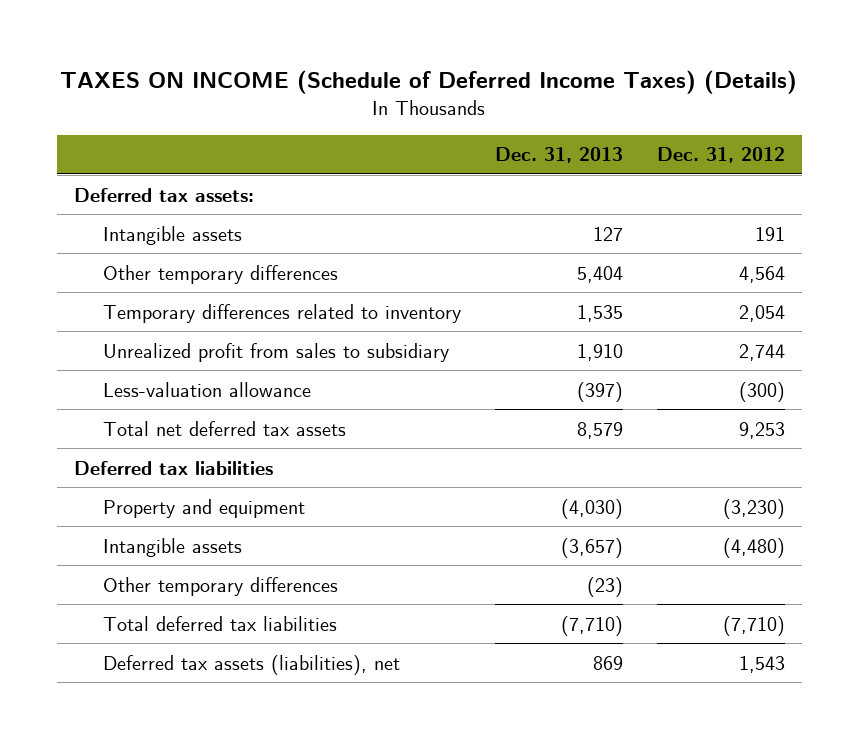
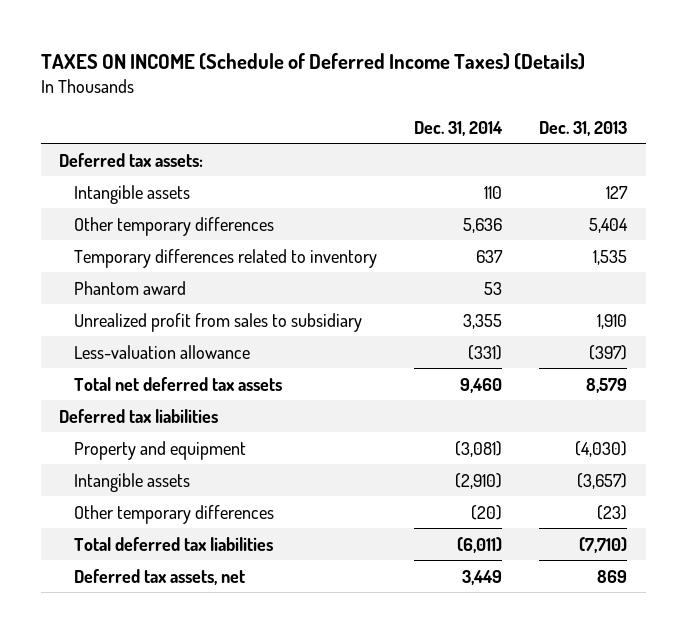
- | Dec. 31, 2013 | Dec. 31, 2012
+ | Dec. 31, 2014 | Dec. 31, 2013
+ Phantom award | 53 |
- Deferred tax assets (liabilities), net | 869 | 1,543
+ Deferred tax assets, net | 3,449 | 869

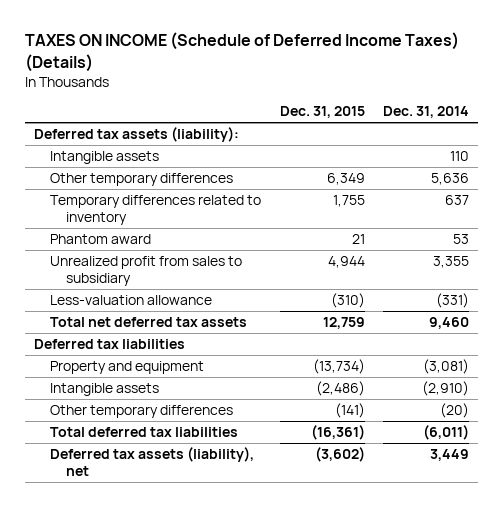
- | Dec. 31, 2014 | Dec. 31, 2013
+ | Dec. 31, 2015 | Dec. 31, 2014
- Deferred tax assets:
+ Deferred tax assets (liability):
- Deferred tax assets, net | 3,449 | 869
+ Deferred tax assets (liability), net | (3,602) | 3,449

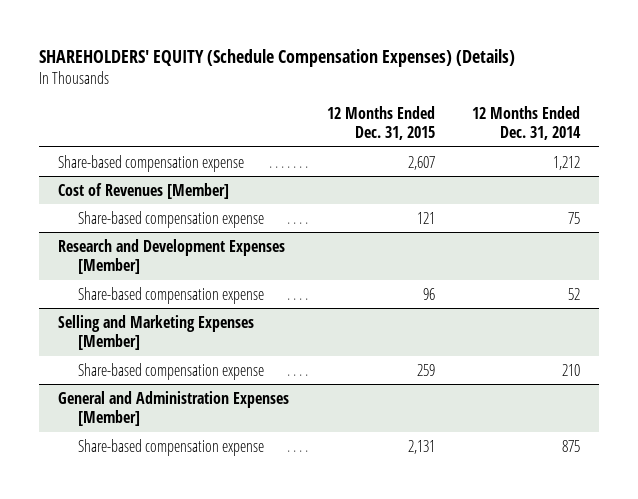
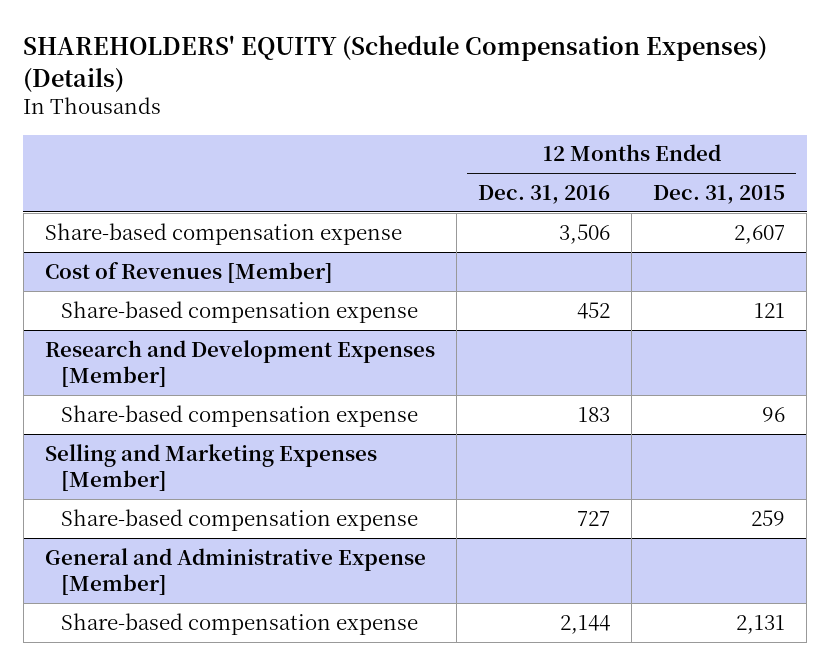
- | 12 Months Ended Dec. 31, 2015 | 12 Months Ended Dec. 31, 2014
+ | 12 Months Ended Dec. 31, 2016 | 12 Months Ended Dec. 31, 2015
- General and Administration Expenses [Member]
+ General and Administrative Expense [Member]

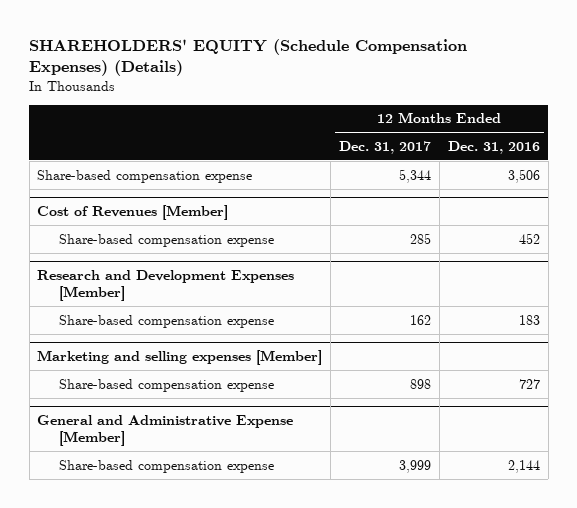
- | 12 Months Ended Dec. 31, 2016 | 12 Months Ended Dec. 31, 2015
+ | 12 Months Ended Dec. 31, 2017 | 12 Months Ended Dec. 31, 2016
- Selling and Marketing Expenses [Member]
+ Marketing and selling expenses [Member]

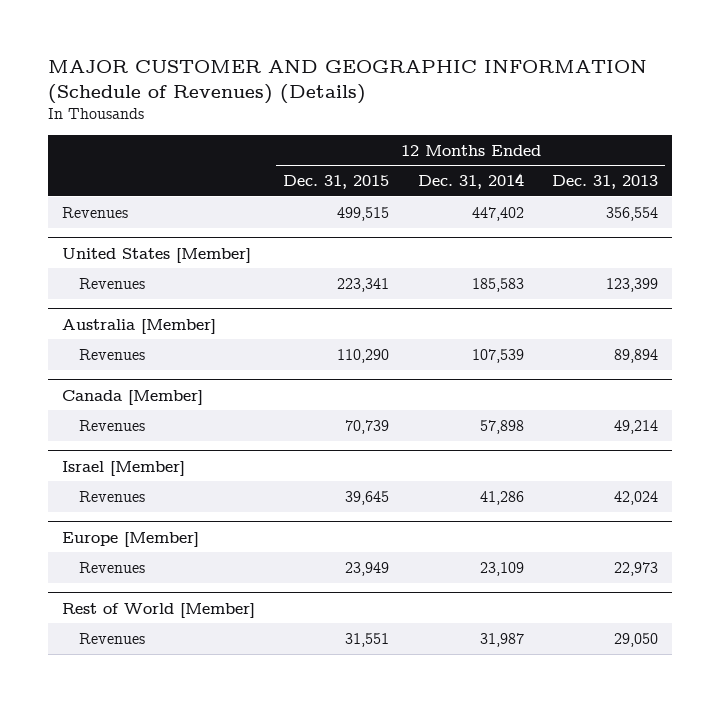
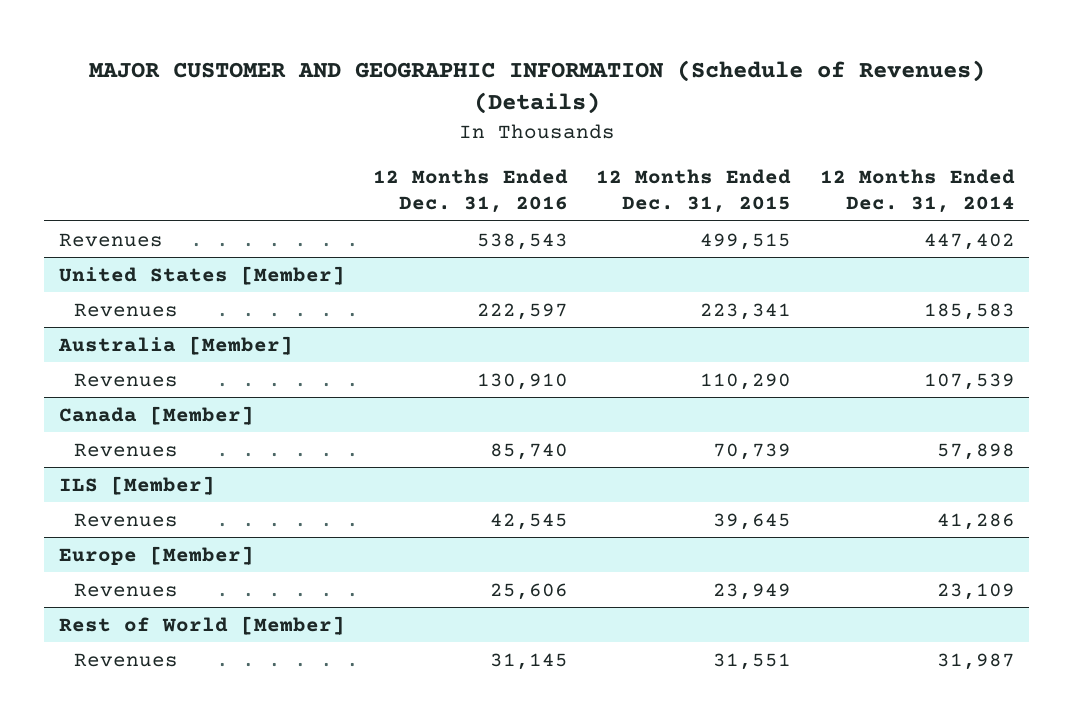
- | 12 Months Ended Dec. 31, 2015 | 12 Months Ended Dec. 31, 2014 | 12 Months Ended Dec. 31, 2013
+ | 12 Months Ended Dec. 31, 2016 | 12 Months Ended Dec. 31, 2015 | 12 Months Ended Dec. 31, 2014
- Israel [Member]
+ ILS [Member]

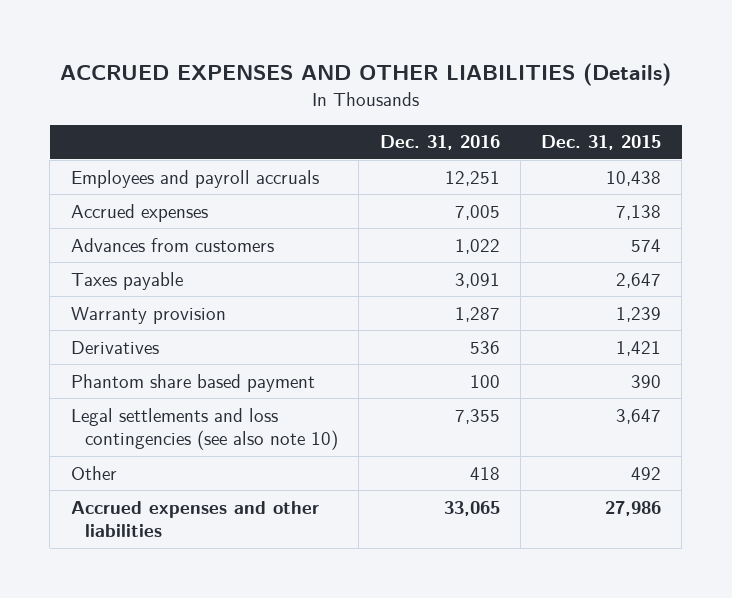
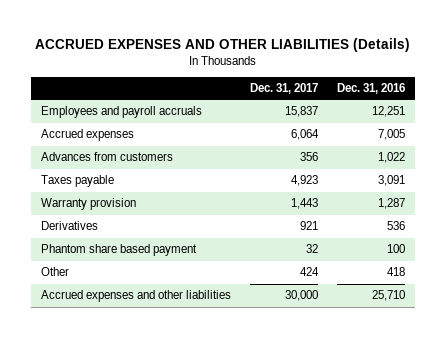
- | Dec. 31, 2016 | Dec. 31, 2015
+ | Dec. 31, 2017 | Dec. 31, 2016
- Legal settlements and loss contingencies (see also note 10) | 7,355 | 3,647
- Accrued expenses and other liabilities | 33,065 | 27,986
+ Accrued expenses and other liabilities | 30,000 | 25,710

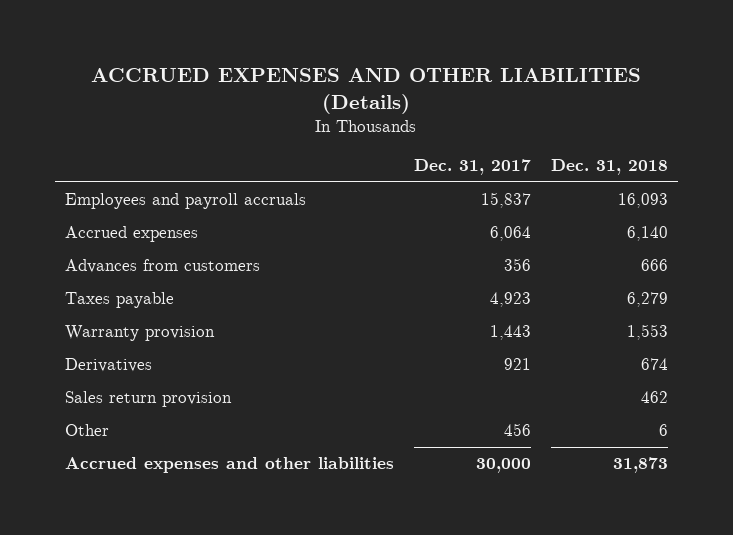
- | Dec. 31, 2017 | Dec. 31, 2016
+ | Dec. 31, 2017 | Dec. 31, 2018
- Phantom share based payment | 32 | 100
- Other | 424 | 418
+ Sales return provision | | 462
+ Other | 456 | 6

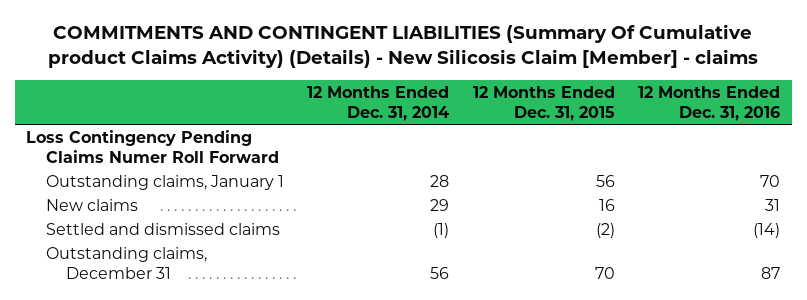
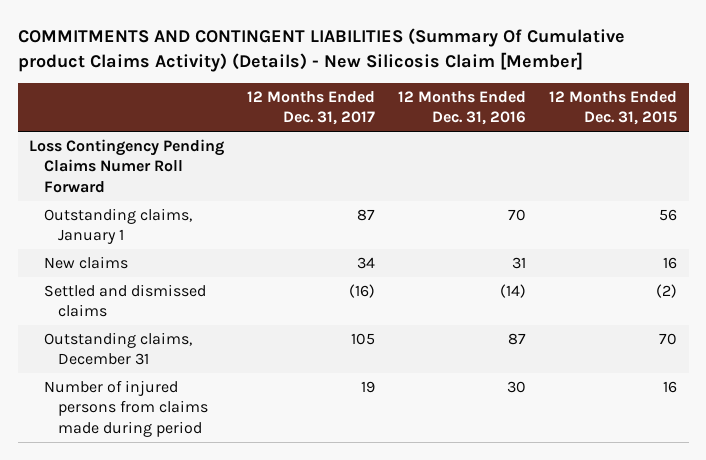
- COMMITMENTS AND CONTINGENT LIABILITIES (Summary Of Cumulative product Claims Activity) (Details) - New Silicosis Claim [Member] - claims
+ COMMITMENTS AND CONTINGENT LIABILITIES (Summary Of Cumulative product Claims Activity) (Details) - New Silicosis Claim [Member]
- | 12 Months Ended Dec. 31, 2014 | 12 Months Ended Dec. 31, 2015 | 12 Months Ended Dec. 31, 2016
+ | 12 Months Ended Dec. 31, 2017 | 12 Months Ended Dec. 31, 2016 | 12 Months Ended Dec. 31, 2015
+ Number of injured persons from claims made during period | 19 | 30 | 16

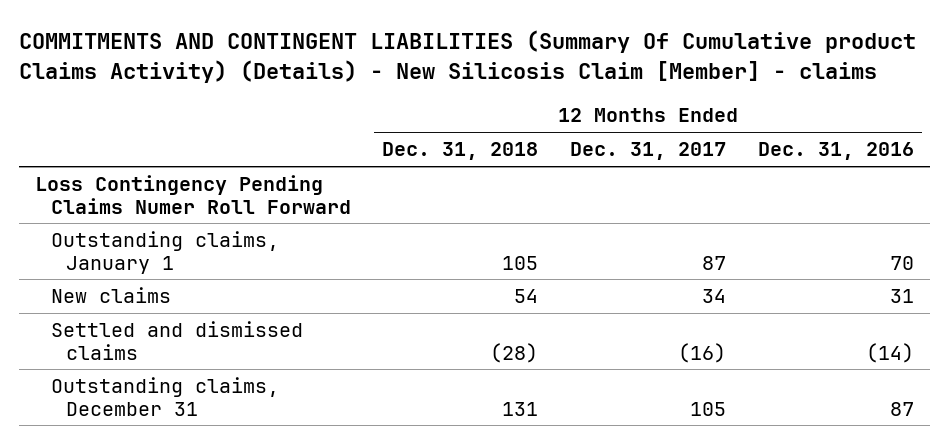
- COMMITMENTS AND CONTINGENT LIABILITIES (Summary Of Cumulative product Claims Activity) (Details) - New Silicosis Claim [Member]
+ COMMITMENTS AND CONTINGENT LIABILITIES (Summary Of Cumulative product Claims Activity) (Details) - New Silicosis Claim [Member] - claims
- | 12 Months Ended Dec. 31, 2017 | 12 Months Ended Dec. 31, 2016 | 12 Months Ended Dec. 31, 2015
+ | 12 Months Ended Dec. 31, 2018 | 12 Months Ended Dec. 31, 2017 | 12 Months Ended Dec. 31, 2016
- Number of injured persons from claims made during period | 19 | 30 | 16

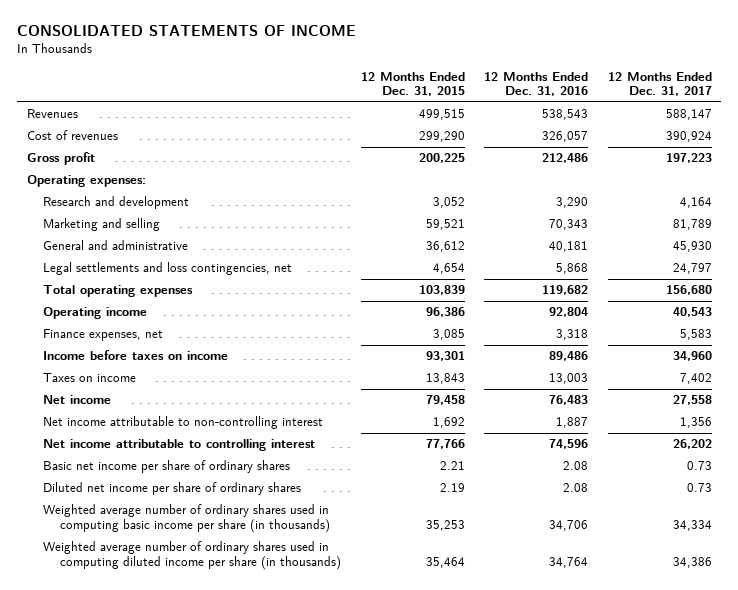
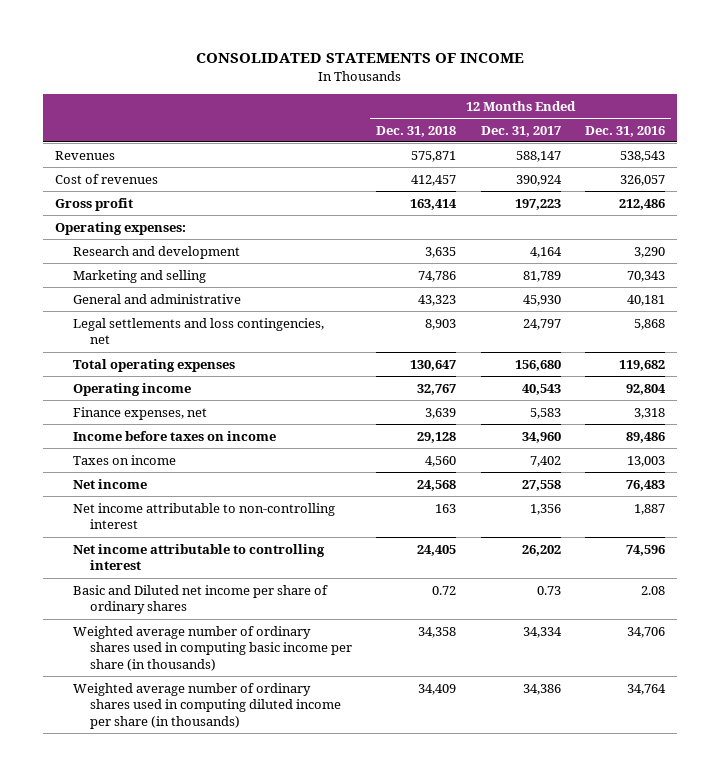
- | 12 Months Ended Dec. 31, 2015 | 12 Months Ended Dec. 31, 2016 | 12 Months Ended Dec. 31, 2017
+ | 12 Months Ended Dec. 31, 2018 | 12 Months Ended Dec. 31, 2017 | 12 Months Ended Dec. 31, 2016
- Basic net income per share of ordinary shares | 2.21 | 2.08 | 0.73
- Diluted net income per share of ordinary shares | 2.19 | 2.08 | 0.73
+ Basic and Diluted net income per share of ordinary shares | 0.72 | 0.73 | 2.08

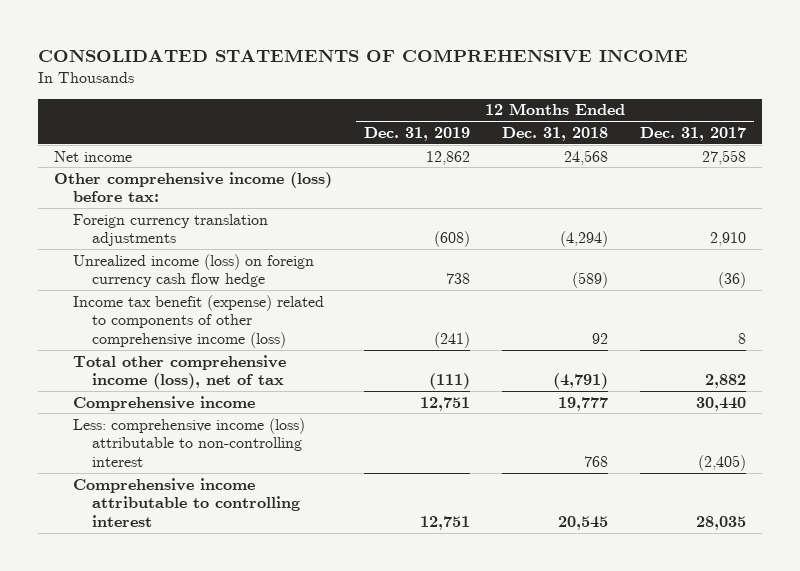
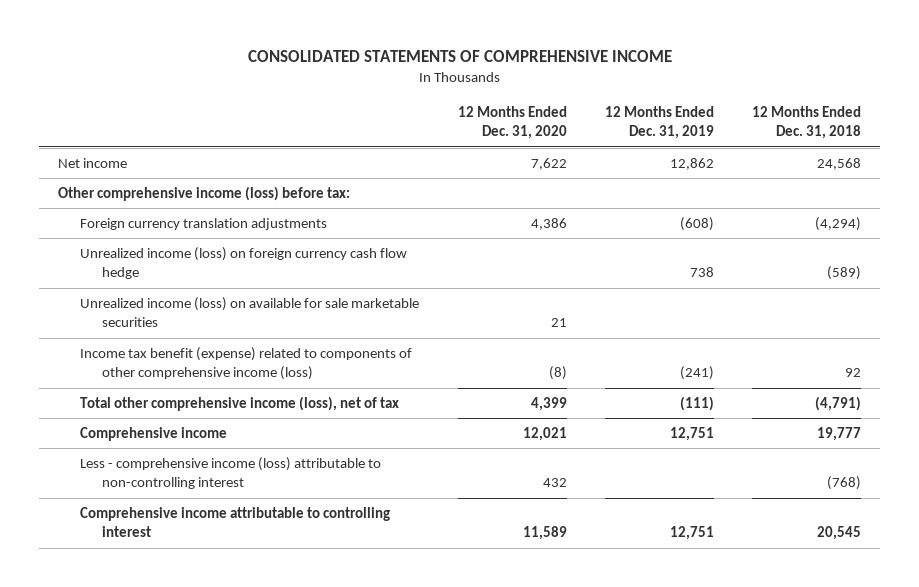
- | 12 Months Ended Dec. 31, 2019 | 12 Months Ended Dec. 31, 2018 | 12 Months Ended Dec. 31, 2017
+ | 12 Months Ended Dec. 31, 2020 | 12 Months Ended Dec. 31, 2019 | 12 Months Ended Dec. 31, 2018
+ Unrealized income (loss) on available for sale marketable securities | 21 | |
- Less: comprehensive income (loss) attributable to non-controlling interest | | 768 | (2,405)
+ Less - comprehensive income (loss) attributable to non-controlling interest | 432 | | (768)

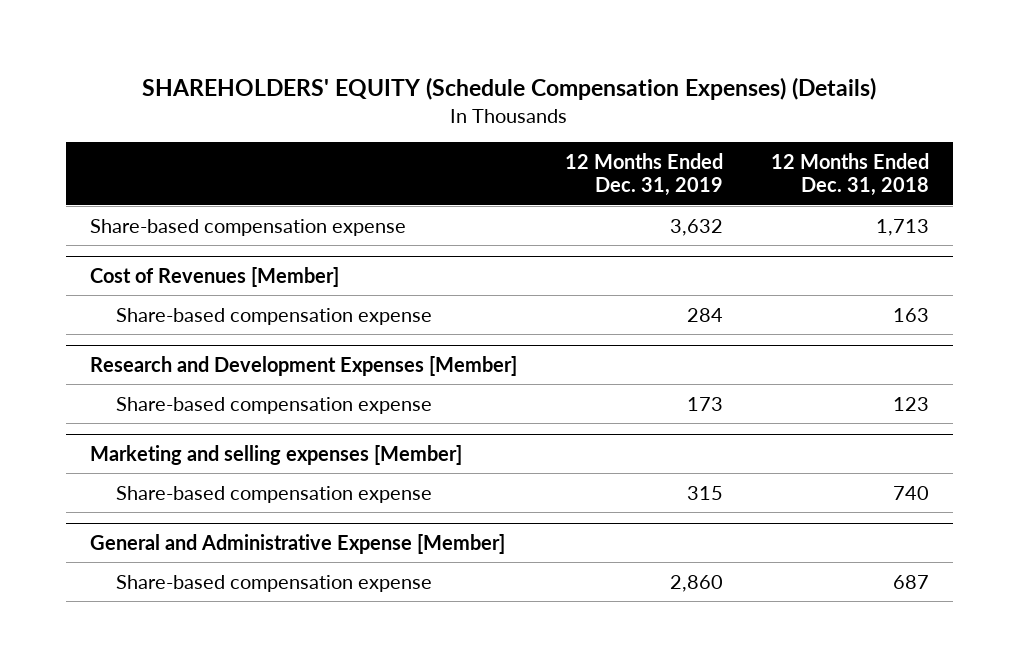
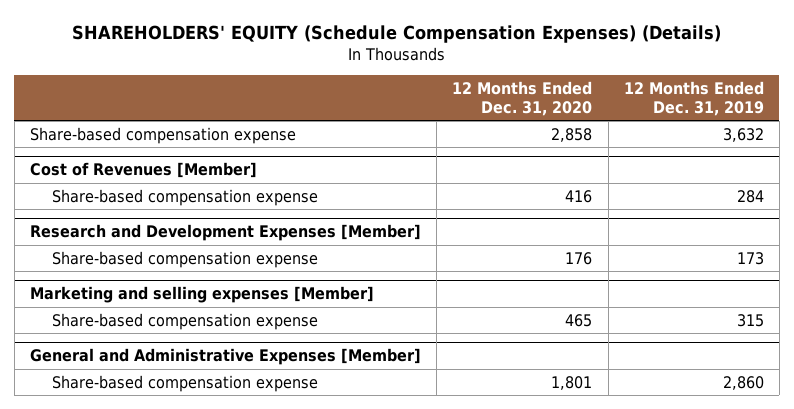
- | 12 Months Ended Dec. 31, 2019 | 12 Months Ended Dec. 31, 2018
+ | 12 Months Ended Dec. 31, 2020 | 12 Months Ended Dec. 31, 2019
- General and Administrative Expense [Member]
+ General and Administrative Expenses [Member]

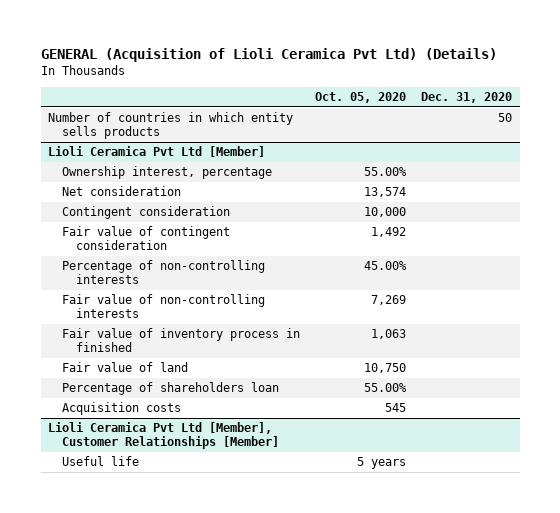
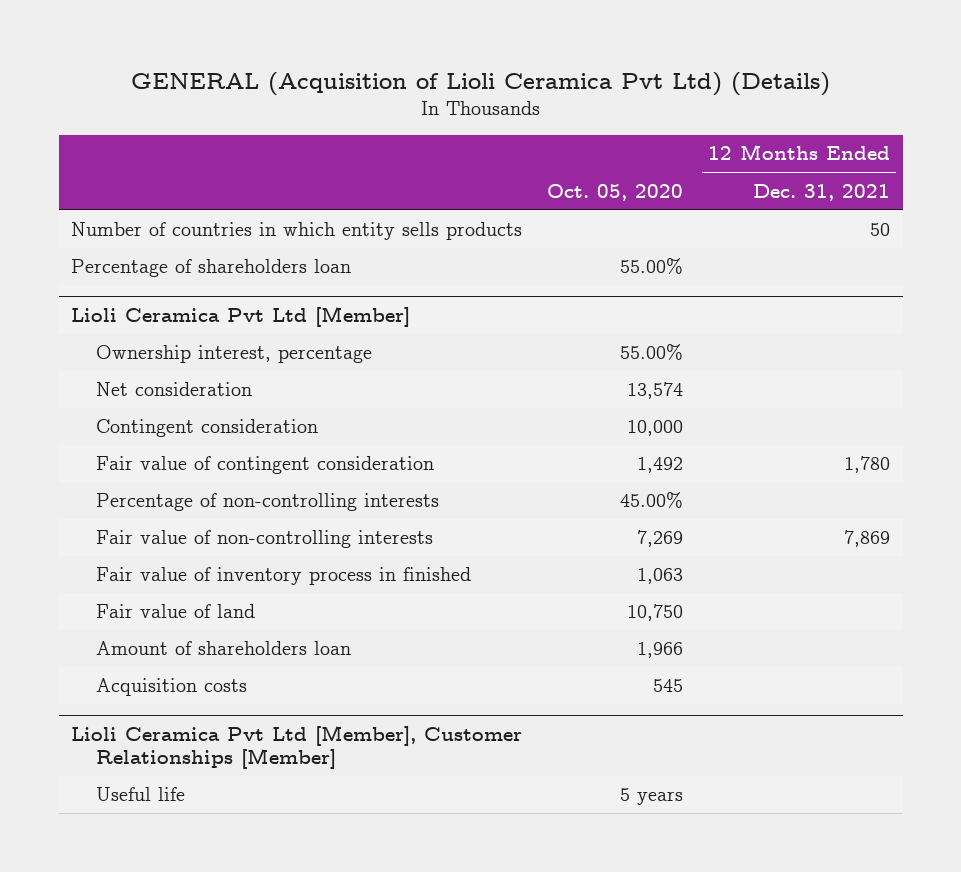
- | Oct. 05, 2020 | Dec. 31, 2020
+ | Oct. 05, 2020 | 12 Months Ended Dec. 31, 2021
+ Percentage of shareholders loan | 55.00% |
@ Lioli Ceramica Pvt Ltd [Member]
- Percentage of shareholders loan | 55.00% |
+ Amount of shareholders loan | 1,966 |

